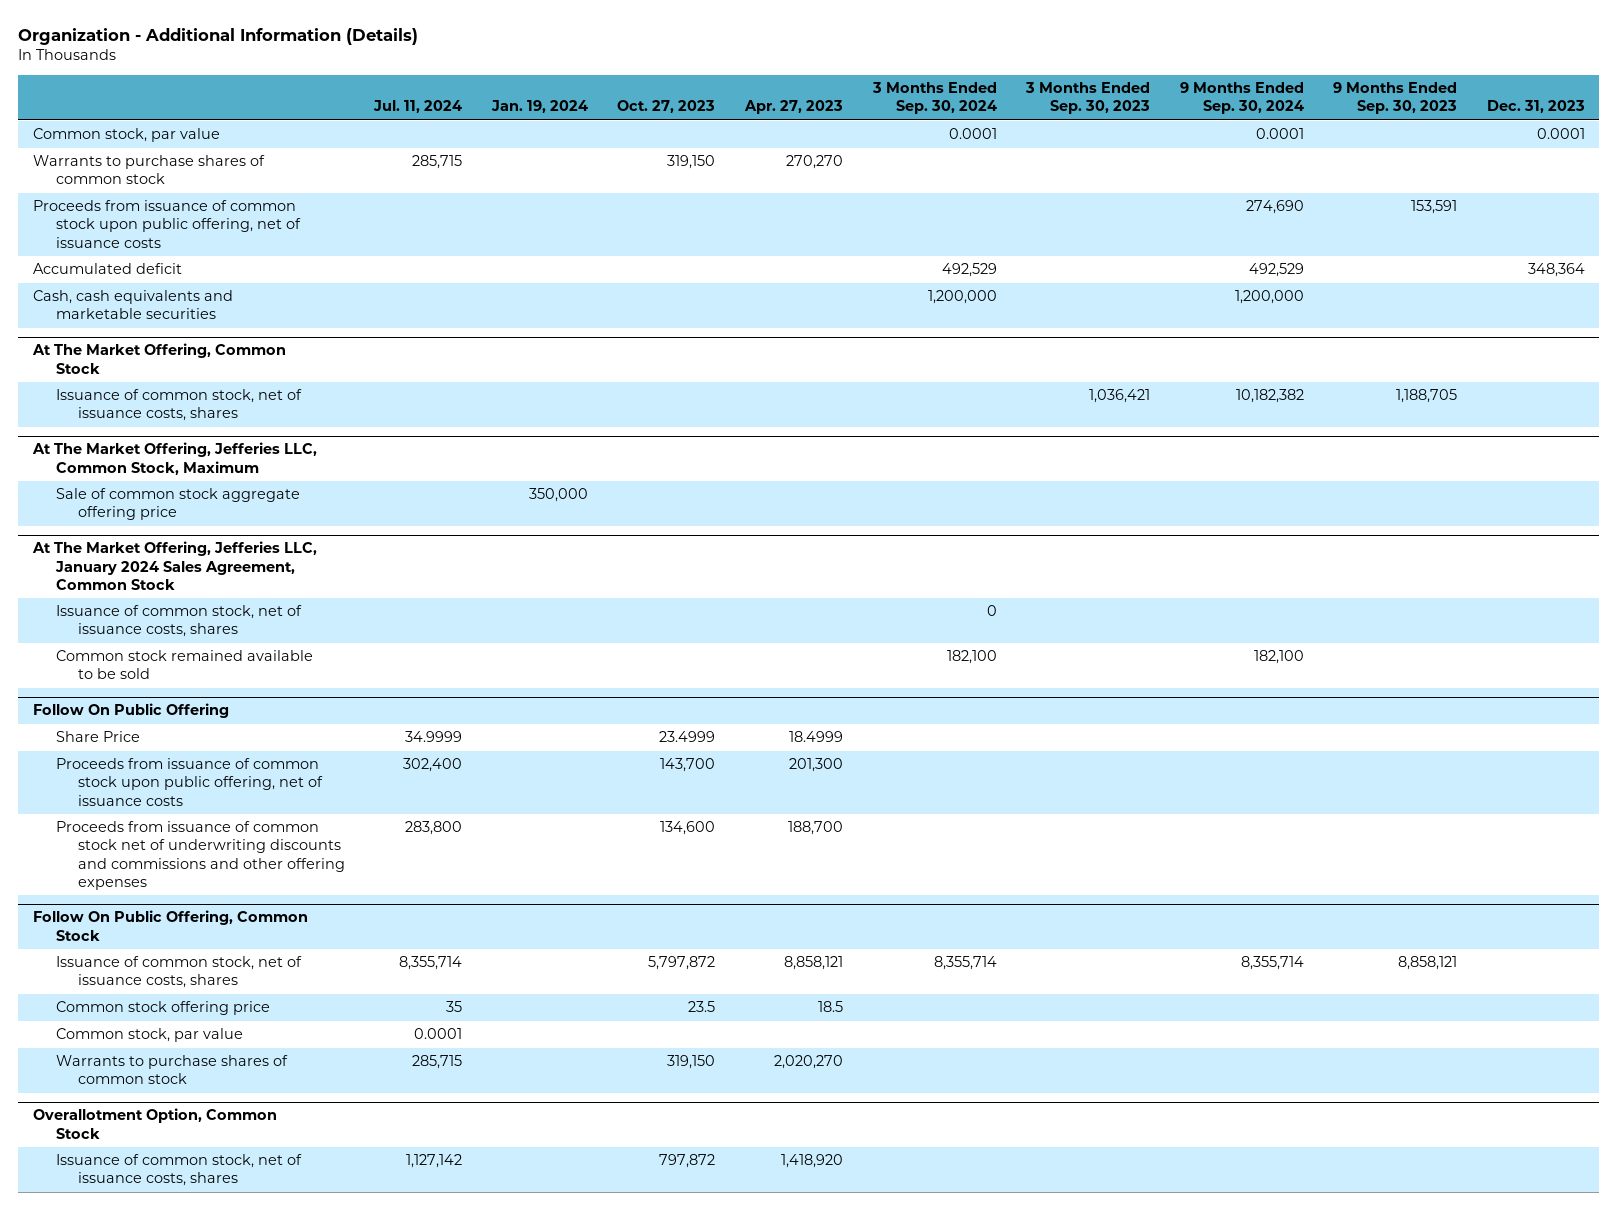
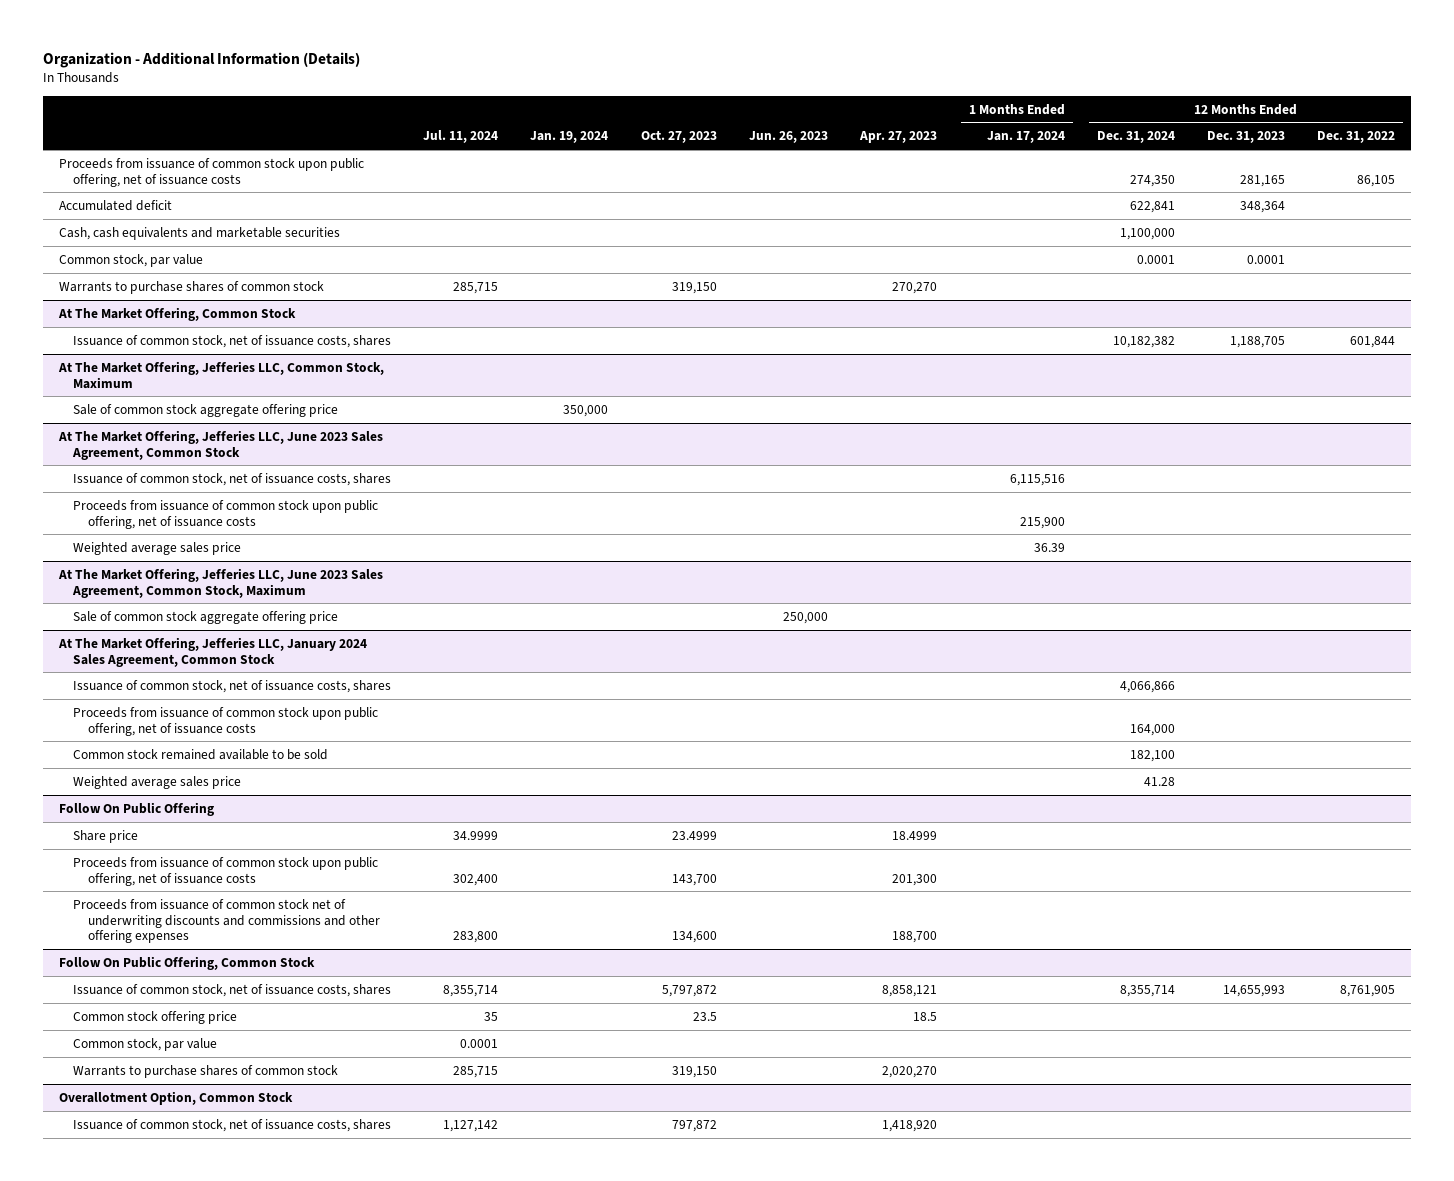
- | Jul. 11, 2024 | Jan. 19, 2024 | Oct. 27, 2023 | Apr. 27, 2023 | 3 Months Ended Sep. 30, 2024 | 3 Months Ended Sep. 30, 2023 | 9 Months Ended Sep. 30, 2024 | 9 Months Ended Sep. 30, 2023 | Dec. 31, 2023
+ | Jul. 11, 2024 | Jan. 19, 2024 | Oct. 27, 2023 | Jun. 26, 2023 | Apr. 27, 2023 | 1 Months Ended Jan. 17, 2024 | 12 Months Ended Dec. 31, 2024 | 12 Months Ended Dec. 31, 2023 | 12 Months Ended Dec. 31, 2022
moved down: Common stock, par value | | | | | | | 0.0001 | 0.0001 |
moved down: Warrants to purchase shares of common stock | 285,715 | | 319,150 | | 270,270 | | | |
+ At The Market Offering, Jefferies LLC, June 2023 Sales Agreement, Common Stock
+ Issuance of common stock, net of issuance costs, shares | | | | | | 6,115,516 | | |
+ Proceeds from issuance of common stock upon public offering, net of issuance costs | | | | | | 215,900 | | |
+ Weighted average sales price | | | | | | 36.39 | | |
+ At The Market Offering, Jefferies LLC, June 2023 Sales Agreement, Common Stock, Maximum
+ Sale of common stock aggregate offering price | | | | 250,000 | | | | |
@ At The Market Offering, Jefferies LLC, January 2024 Sales Agreement, Common Stock
+ Proceeds from issuance of common stock upon public offering, net of issuance costs | | | | | | | 164,000 | |
+ Weighted average sales price | | | | | | | 41.28 | |
@ Follow On Public Offering
- Share Price | 34.9999 | | 23.4999 | 18.4999 | | | | |
+ Share price | 34.9999 | | 23.4999 | | 18.4999 | | | |

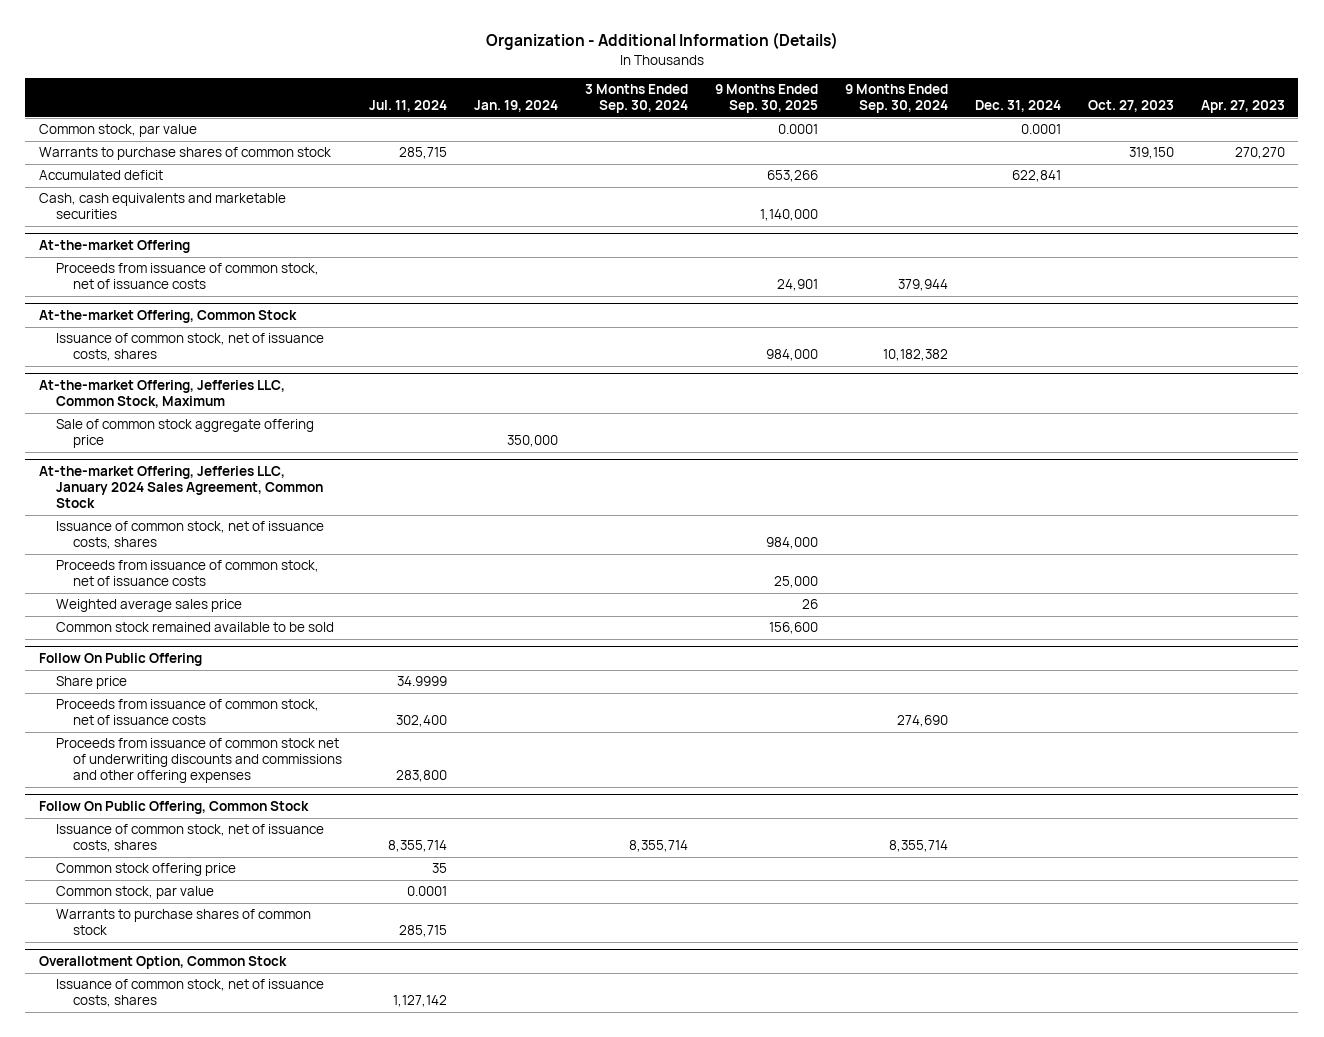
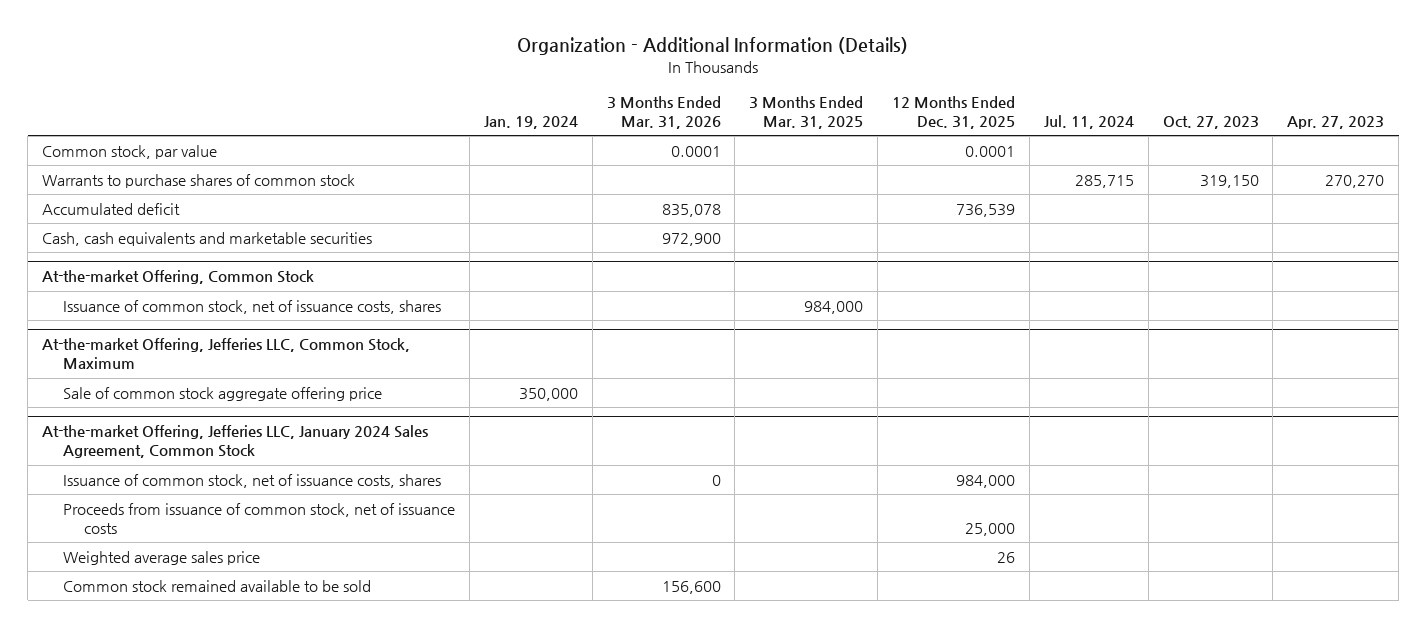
- | Jul. 11, 2024 | Jan. 19, 2024 | 3 Months Ended Sep. 30, 2024 | 9 Months Ended Sep. 30, 2025 | 9 Months Ended Sep. 30, 2024 | Dec. 31, 2024 | Oct. 27, 2023 | Apr. 27, 2023
+ | Jan. 19, 2024 | 3 Months Ended Mar. 31, 2026 | 3 Months Ended Mar. 31, 2025 | 12 Months Ended Dec. 31, 2025 | Jul. 11, 2024 | Oct. 27, 2023 | Apr. 27, 2023
- At-the-market Offering
- Proceeds from issuance of common stock, net of issuance costs | | | | 24,901 | 379,944 | | |
- Follow On Public Offering
- Share price | 34.9999 | | | | | | |
- Proceeds from issuance of common stock, net of issuance costs | 302,400 | | | | 274,690 | | |
- Proceeds from issuance of common stock net of underwriting discounts and commissions and other offering expenses | 283,800 | | | | | | |
- Follow On Public Offering, Common Stock
- Issuance of common stock, net of issuance costs, shares | 8,355,714 | | 8,355,714 | | 8,355,714 | | |
- Common stock offering price | 35 | | | | | | |
- Common stock, par value | 0.0001 | | | | | | |
- Warrants to purchase shares of common stock | 285,715 | | | | | | |
- Overallotment Option, Common Stock
- Issuance of common stock, net of issuance costs, shares | 1,127,142 | | | | | | |

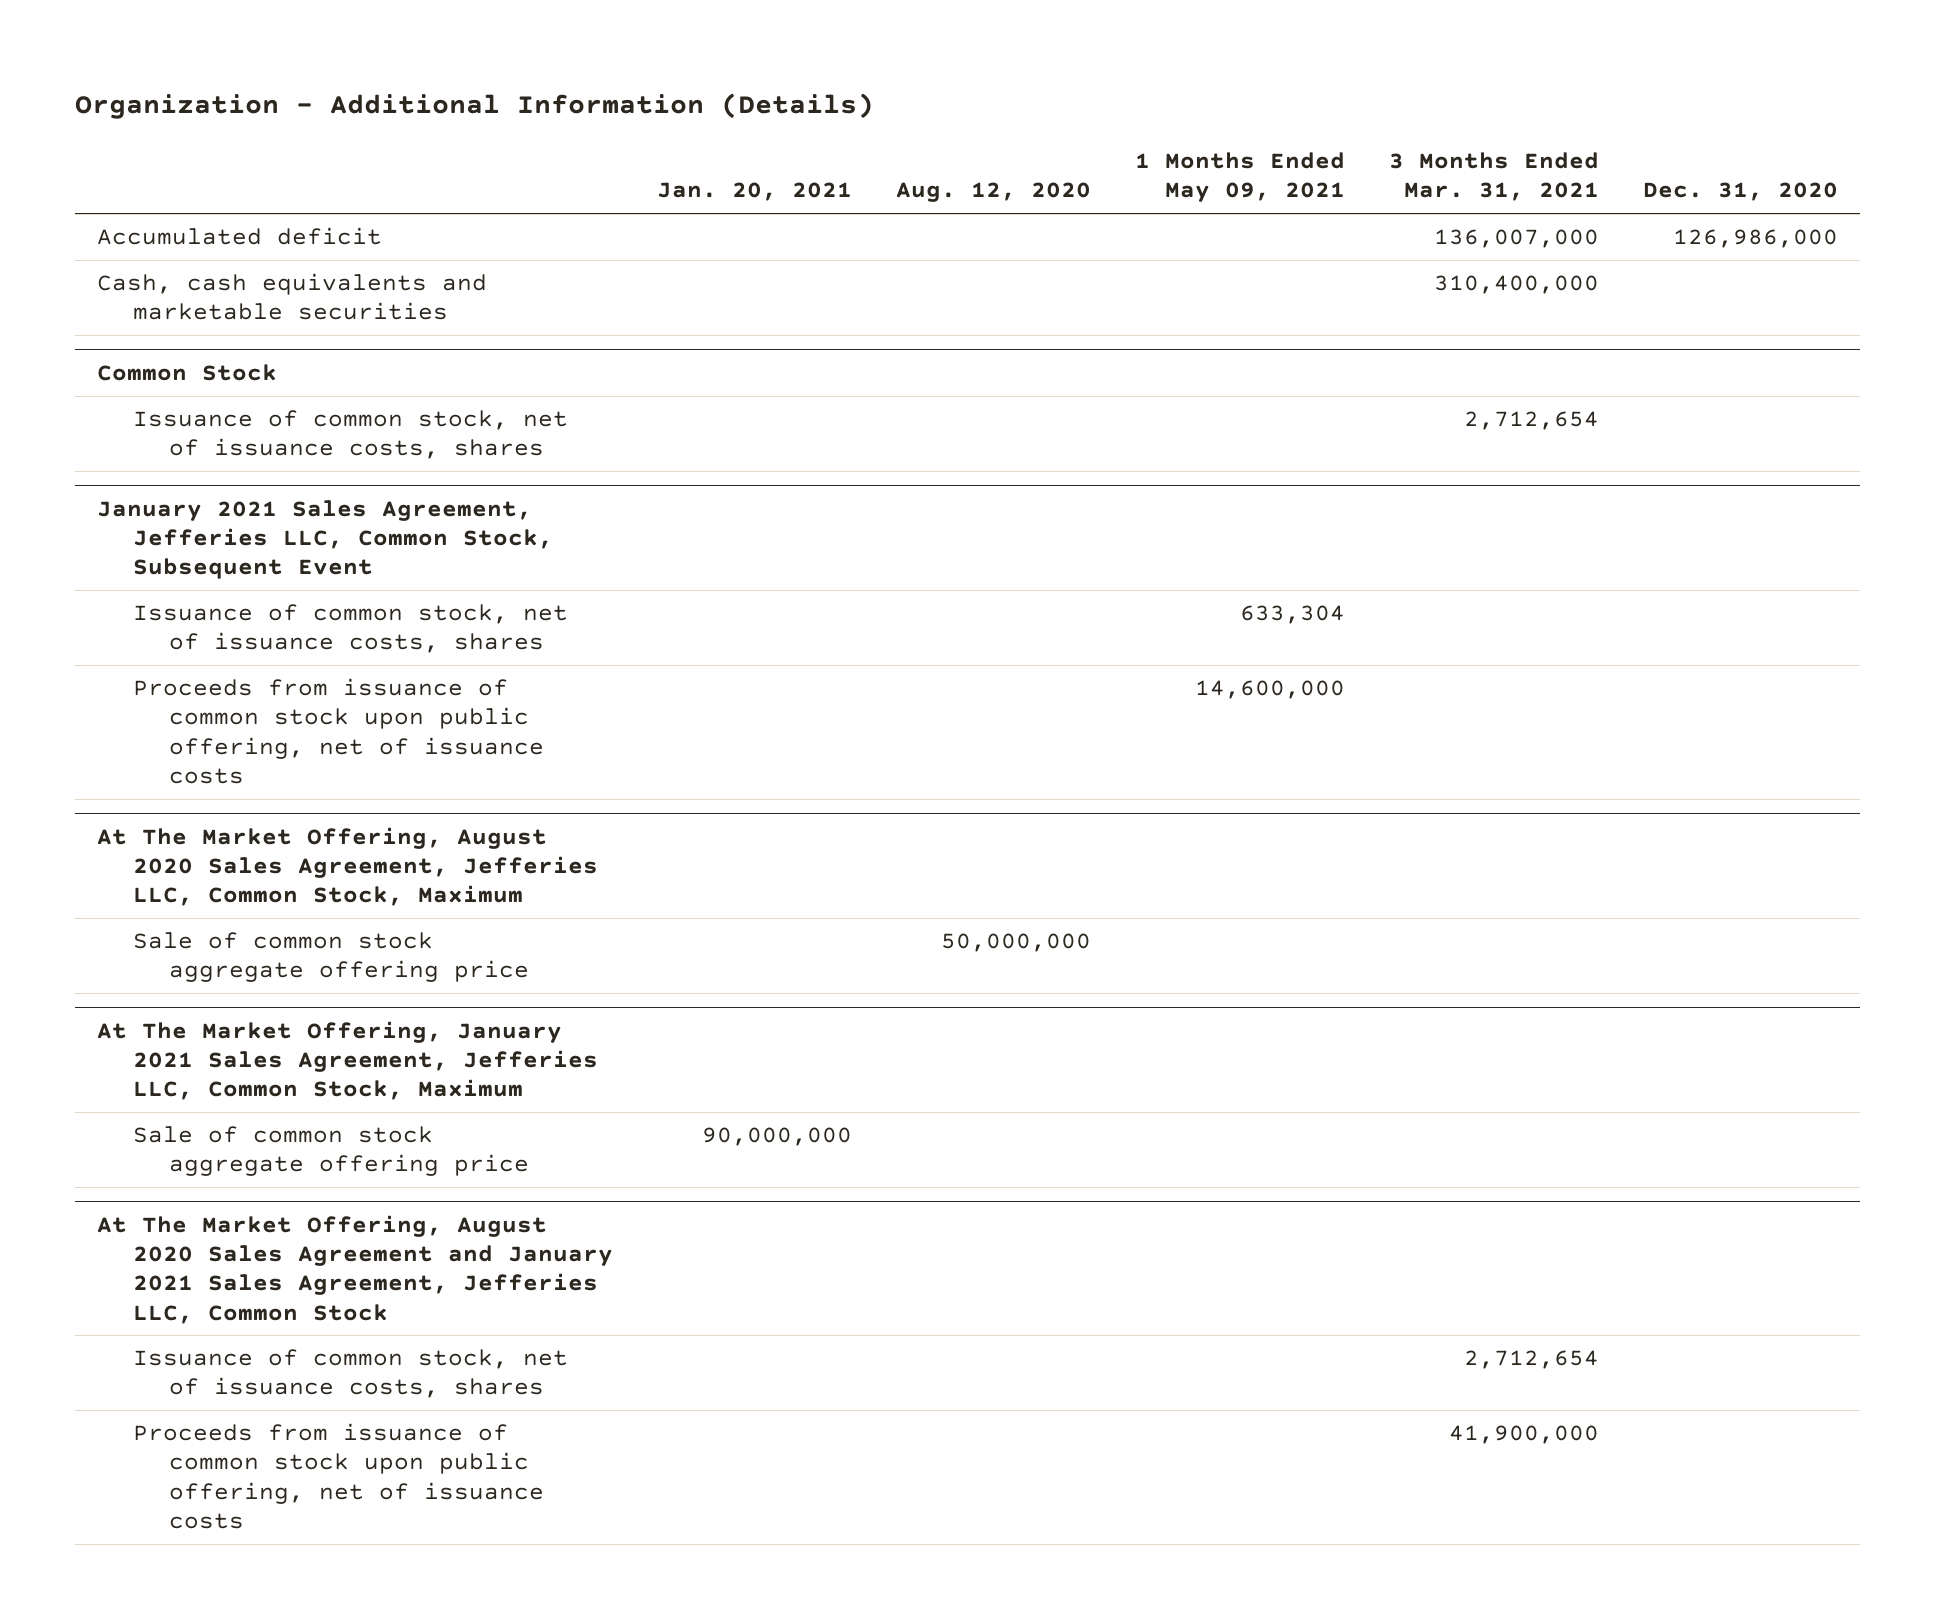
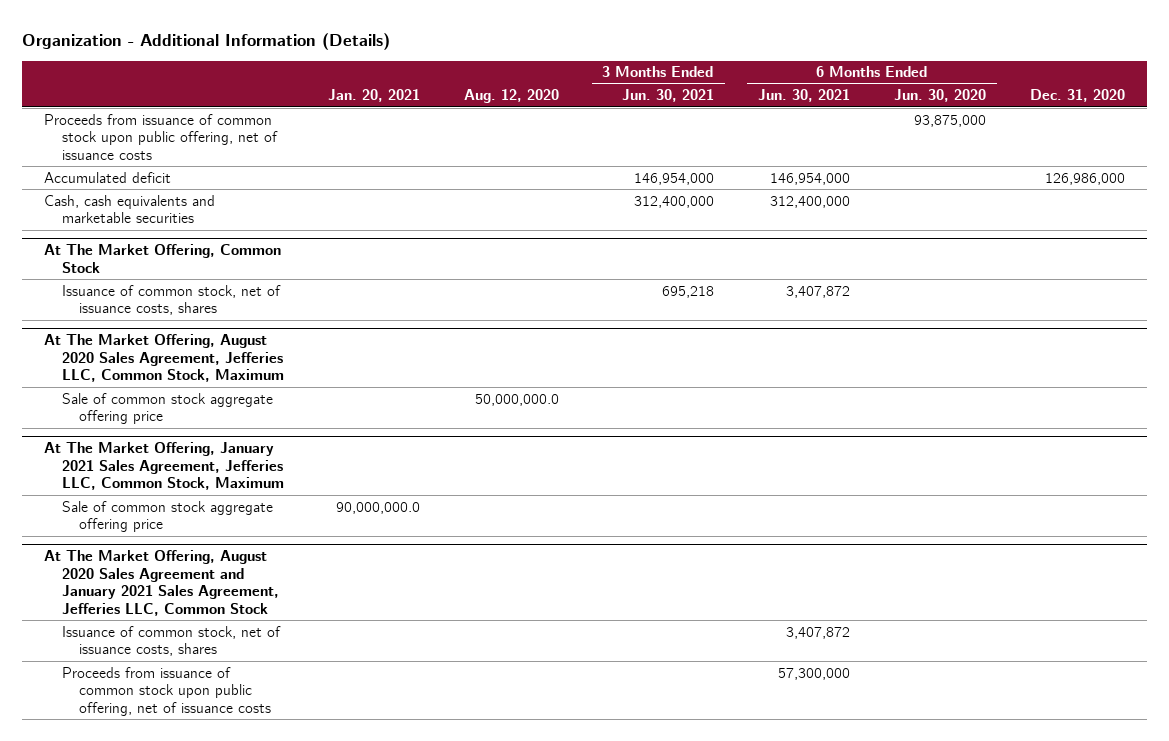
- | Jan. 20, 2021 | Aug. 12, 2020 | 1 Months Ended May 09, 2021 | 3 Months Ended Mar. 31, 2021 | Dec. 31, 2020
+ | Jan. 20, 2021 | Aug. 12, 2020 | 3 Months Ended Jun. 30, 2021 | 6 Months Ended Jun. 30, 2021 | 6 Months Ended Jun. 30, 2020 | Dec. 31, 2020
+ Proceeds from issuance of common stock upon public offering, net of issuance costs | | | | | 93,875,000 |
- Common Stock
+ At The Market Offering, Common Stock
- January 2021 Sales Agreement, Jefferies LLC, Common Stock, Subsequent Event
- Issuance of common stock, net of issuance costs, shares | | | 633,304 | |
- Proceeds from issuance of common stock upon public offering, net of issuance costs | | | 14,600,000 | |
@ At The Market Offering, August 2020 Sales Agreement, Jefferies LLC, Common Stock, Maximum
- Sale of common stock aggregate offering price | | 50,000,000 | | |
+ Sale of common stock aggregate offering price | | 50,000,000.0 | | | |
@ At The Market Offering, January 2021 Sales Agreement, Jefferies LLC, Common Stock, Maximum
- Sale of common stock aggregate offering price | 90,000,000 | | | |
+ Sale of common stock aggregate offering price | 90,000,000.0 | | | | |

